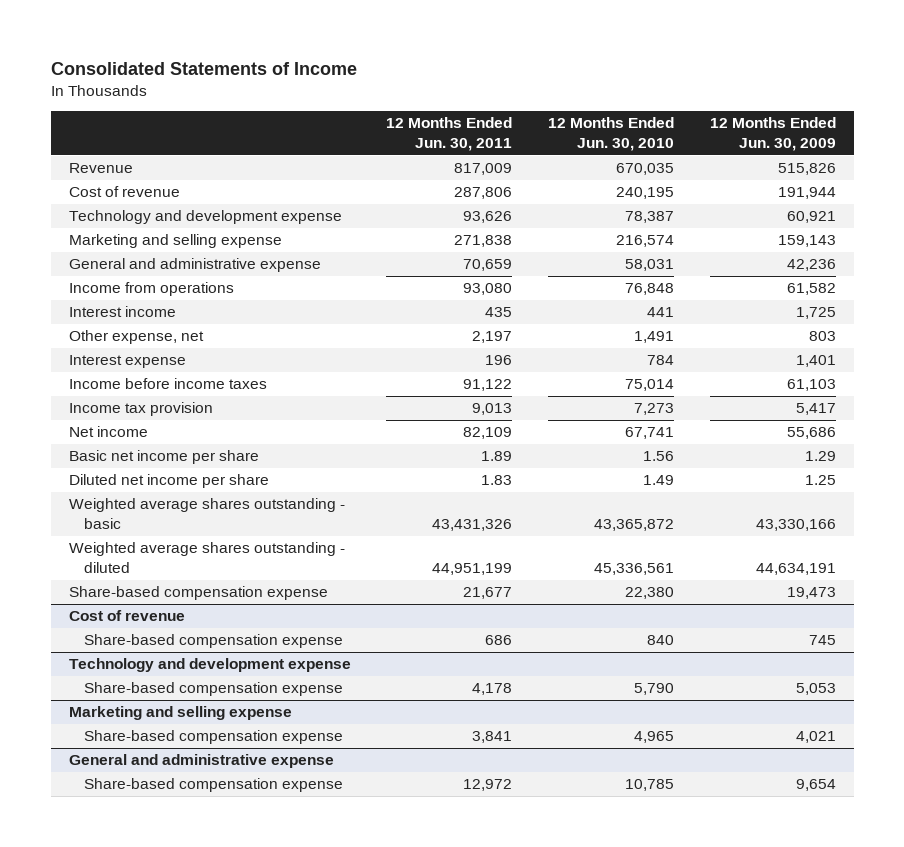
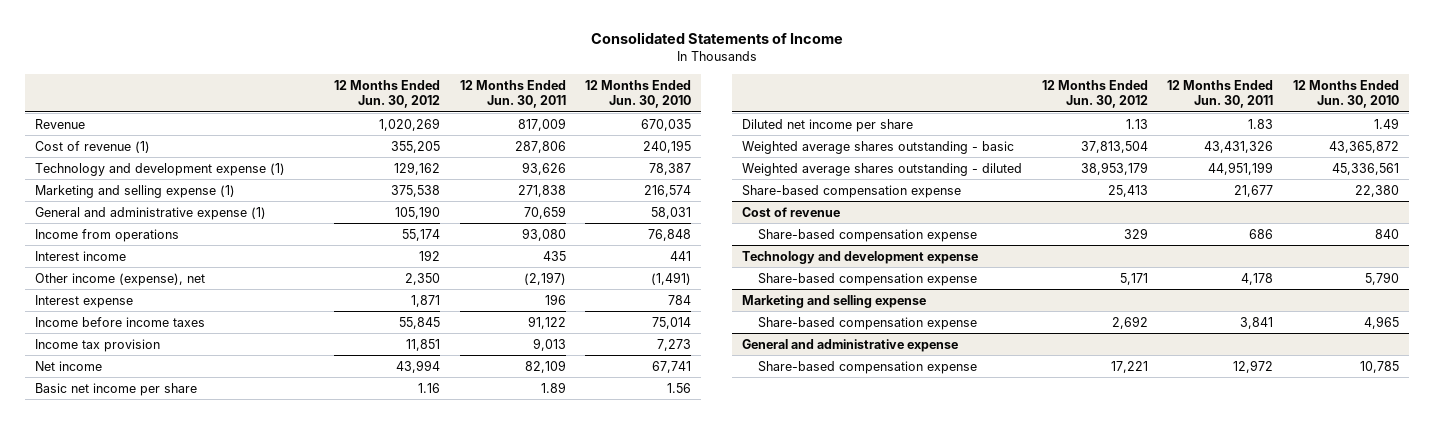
- | 12 Months Ended Jun. 30, 2011 | 12 Months Ended Jun. 30, 2010 | 12 Months Ended Jun. 30, 2009
+ | 12 Months Ended Jun. 30, 2012 | 12 Months Ended Jun. 30, 2011 | 12 Months Ended Jun. 30, 2010
- Cost of revenue | 287,806 | 240,195 | 191,944
- Technology and development expense | 93,626 | 78,387 | 60,921
- Marketing and selling expense | 271,838 | 216,574 | 159,143
- General and administrative expense | 70,659 | 58,031 | 42,236
+ Cost of revenue (1) | 355,205 | 287,806 | 240,195
+ Technology and development expense (1) | 129,162 | 93,626 | 78,387
+ Marketing and selling expense (1) | 375,538 | 271,838 | 216,574
+ General and administrative expense (1) | 105,190 | 70,659 | 58,031
- Other expense, net | 2,197 | 1,491 | 803
+ Other income (expense), net | 2,350 | (2,197) | (1,491)

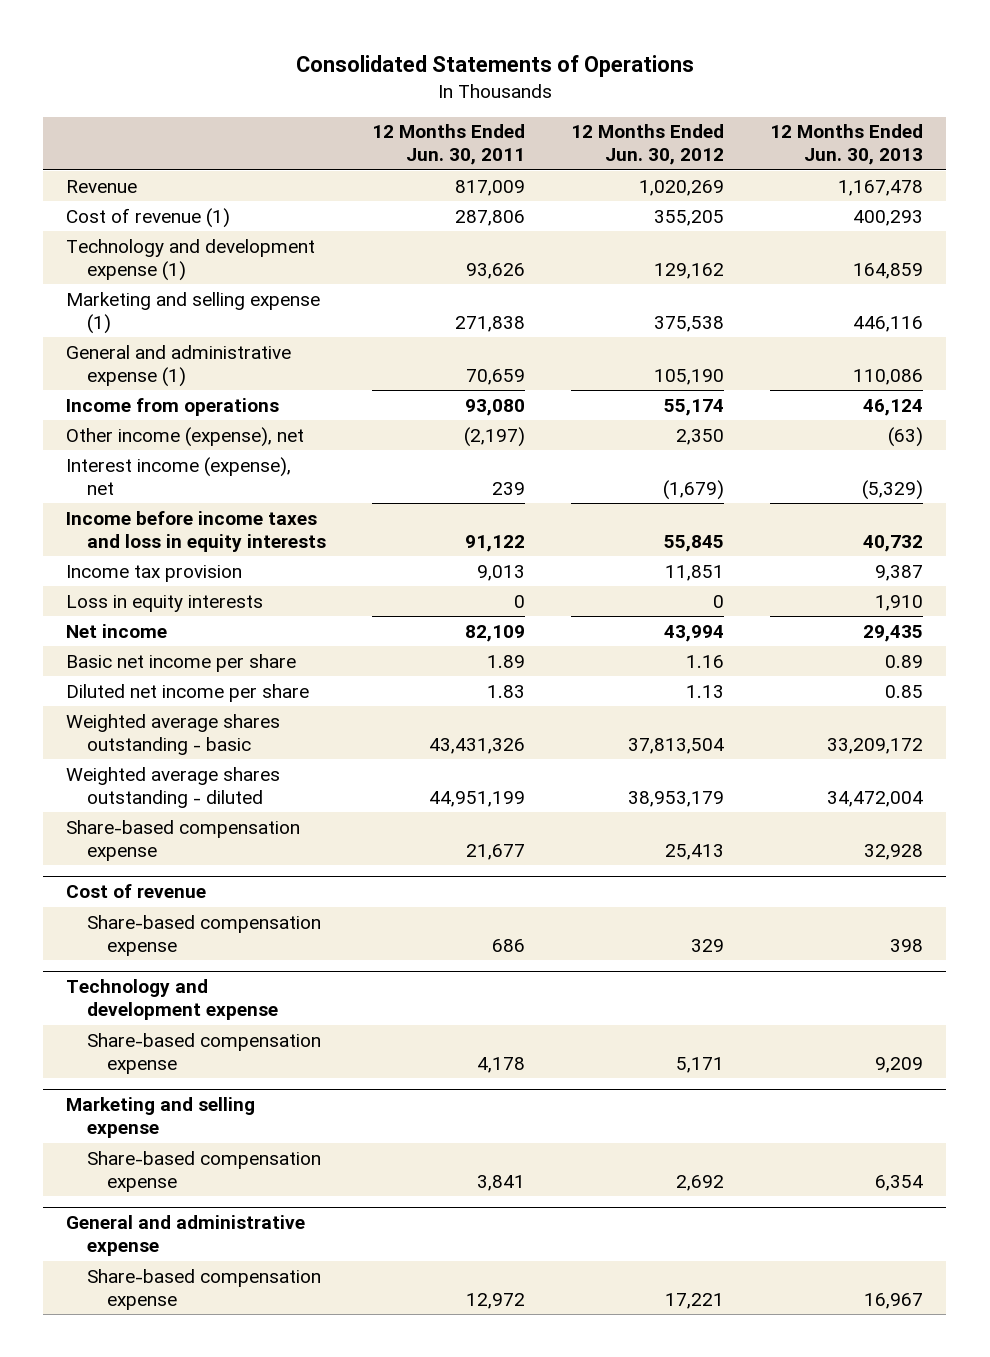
- Consolidated Statements of Income
+ Consolidated Statements of Operations
- | 12 Months Ended Jun. 30, 2012 | 12 Months Ended Jun. 30, 2011 | 12 Months Ended Jun. 30, 2010
+ | 12 Months Ended Jun. 30, 2011 | 12 Months Ended Jun. 30, 2012 | 12 Months Ended Jun. 30, 2013
- Interest income | 192 | 435 | 441
- Interest expense | 1,871 | 196 | 784
- Income before income taxes | 55,845 | 91,122 | 75,014
+ Interest income (expense), net | 239 | (1,679) | (5,329)
+ Income before income taxes and loss in equity interests | 91,122 | 55,845 | 40,732
+ Loss in equity interests | 0 | 0 | 1,910

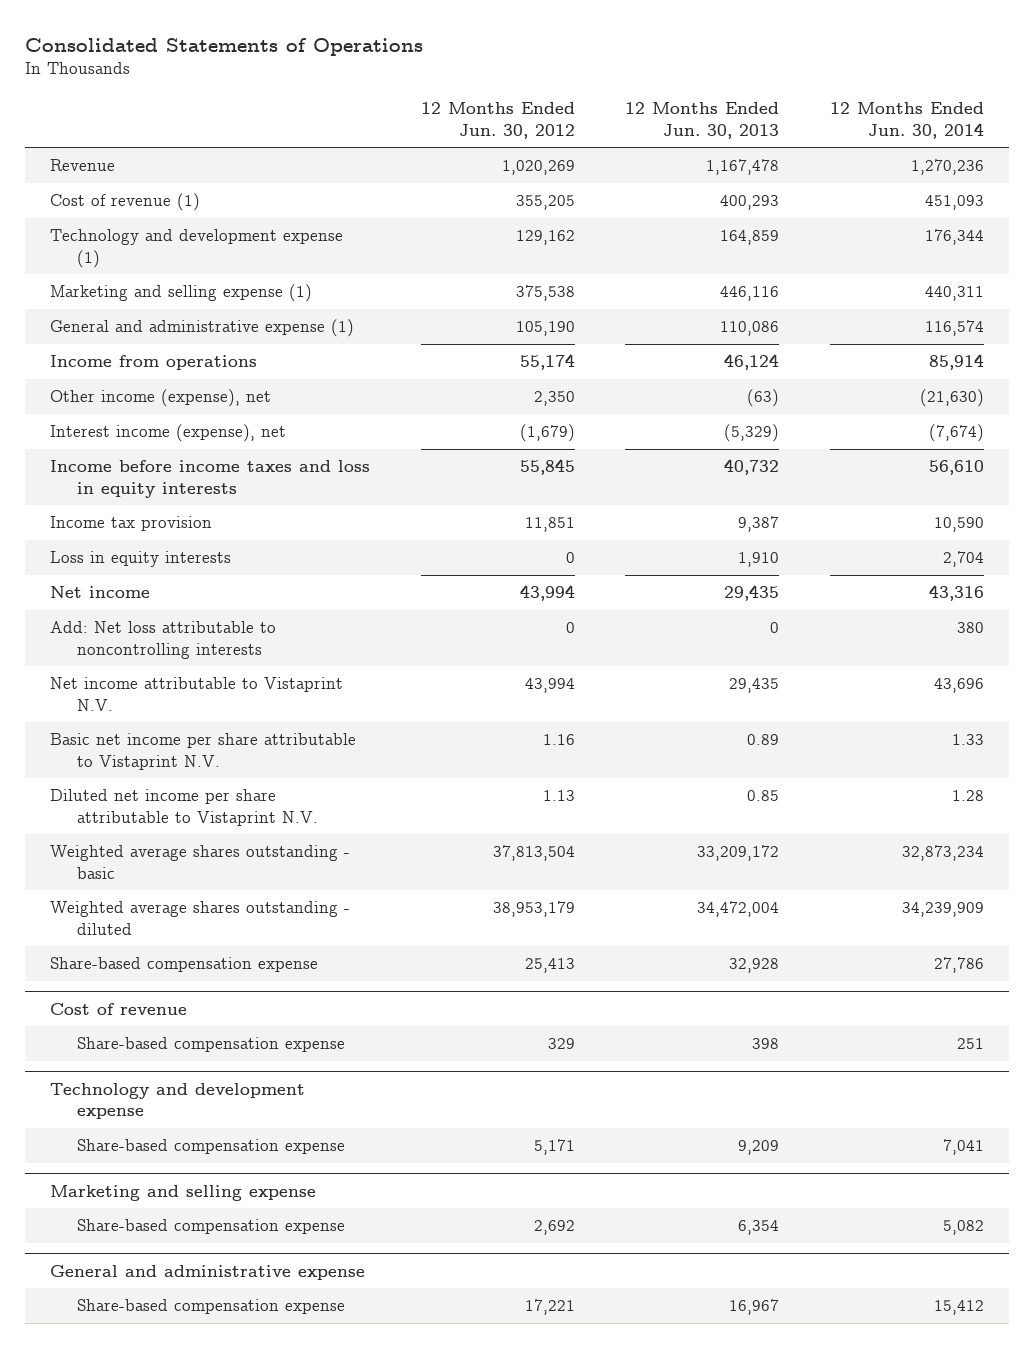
- | 12 Months Ended Jun. 30, 2011 | 12 Months Ended Jun. 30, 2012 | 12 Months Ended Jun. 30, 2013
+ | 12 Months Ended Jun. 30, 2012 | 12 Months Ended Jun. 30, 2013 | 12 Months Ended Jun. 30, 2014
- Basic net income per share | 1.89 | 1.16 | 0.89
- Diluted net income per share | 1.83 | 1.13 | 0.85
+ Add: Net loss attributable to noncontrolling interests | 0 | 0 | 380
+ Net income attributable to Vistaprint N.V. | 43,994 | 29,435 | 43,696
+ Basic net income per share attributable to Vistaprint N.V. | 1.16 | 0.89 | 1.33
+ Diluted net income per share attributable to Vistaprint N.V. | 1.13 | 0.85 | 1.28

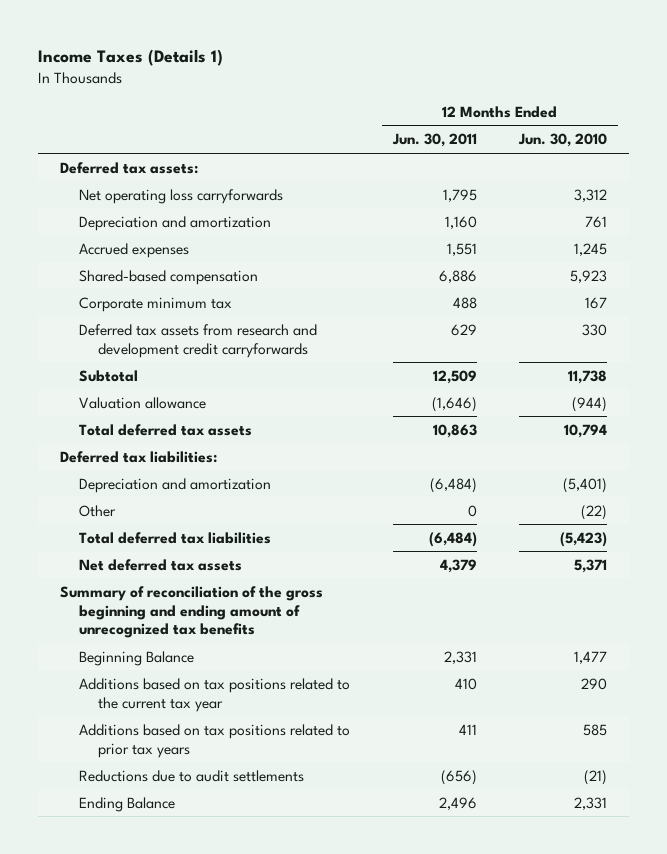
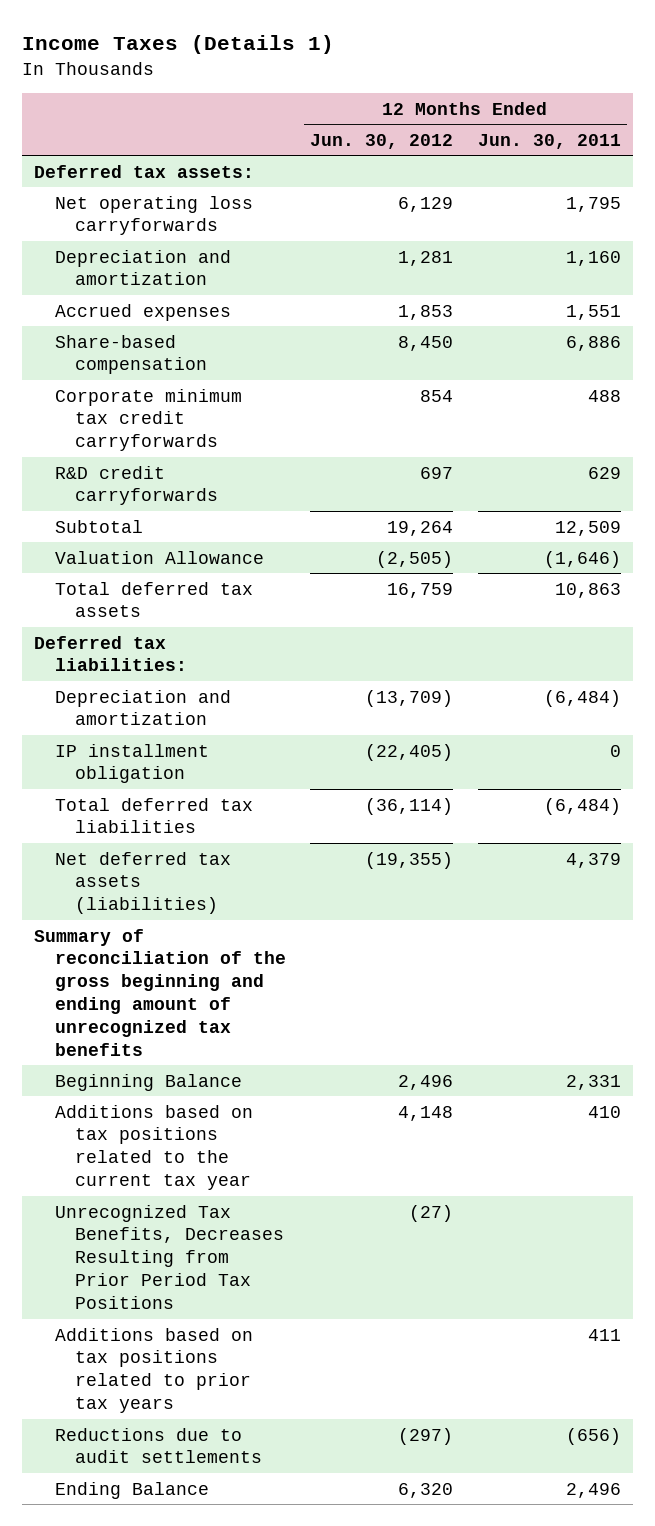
- | 12 Months Ended Jun. 30, 2011 | 12 Months Ended Jun. 30, 2010
+ | 12 Months Ended Jun. 30, 2012 | 12 Months Ended Jun. 30, 2011
- Shared-based compensation | 6,886 | 5,923
- Corporate minimum tax | 488 | 167
- Deferred tax assets from research and development credit carryforwards | 629 | 330
+ Share-based compensation | 8,450 | 6,886
+ Corporate minimum tax credit carryforwards | 854 | 488
+ R&D credit carryforwards | 697 | 629
- Valuation allowance | (1,646) | (944)
+ Valuation Allowance | (2,505) | (1,646)
- Other | 0 | (22)
+ IP installment obligation | (22,405) | 0
- Net deferred tax assets | 4,379 | 5,371
+ Net deferred tax assets (liabilities) | (19,355) | 4,379
+ Unrecognized Tax Benefits, Decreases Resulting from Prior Period Tax Positions | (27) |

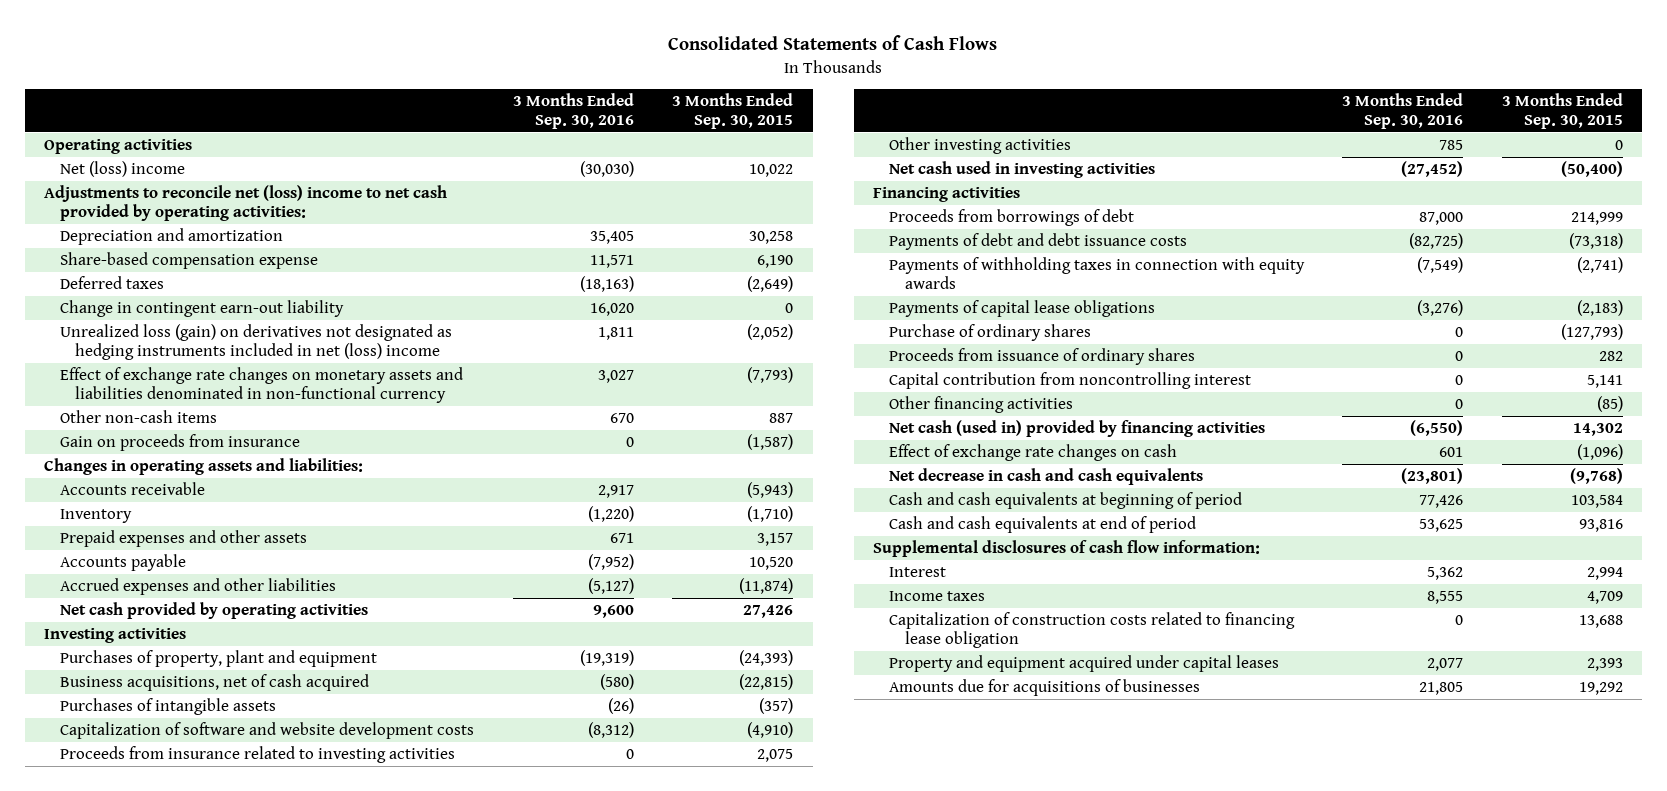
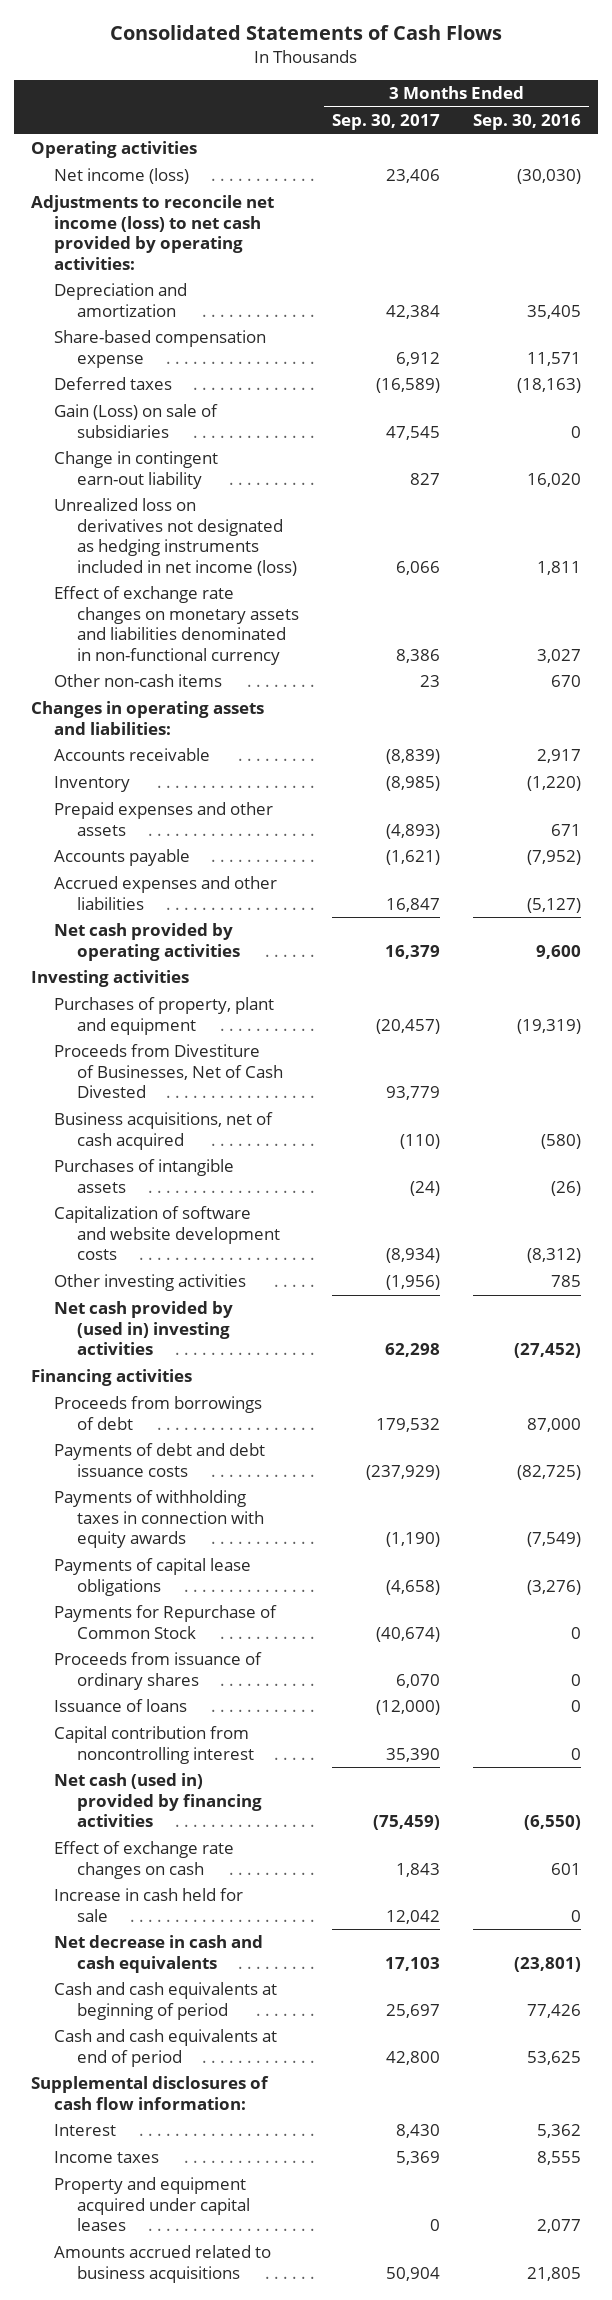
- | 3 Months Ended Sep. 30, 2016 | 3 Months Ended Sep. 30, 2015
+ | 3 Months Ended Sep. 30, 2017 | 3 Months Ended Sep. 30, 2016
- Net (loss) income | (30,030) | 10,022
- Adjustments to reconcile net (loss) income to net cash provided by operating activities:
+ Net income (loss) | 23,406 | (30,030)
+ Adjustments to reconcile net income (loss) to net cash provided by operating activities:
+ Gain (Loss) on sale of subsidiaries | 47,545 | 0
- Unrealized loss (gain) on derivatives not designated as hedging instruments included in net (loss) income | 1,811 | (2,052)
+ Unrealized loss on derivatives not designated as hedging instruments included in net income (loss) | 6,066 | 1,811
- Gain on proceeds from insurance | 0 | (1,587)
+ Proceeds from Divestiture of Businesses, Net of Cash Divested | 93,779 |
- Proceeds from insurance related to investing activities | 0 | 2,075
- Net cash used in investing activities | (27,452) | (50,400)
+ Net cash provided by (used in) investing activities | 62,298 | (27,452)
- Purchase of ordinary shares | 0 | (127,793)
+ Payments for Repurchase of Common Stock | (40,674) | 0
+ Issuance of loans | (12,000) | 0
- Other financing activities | 0 | (85)
+ Increase in cash held for sale | 12,042 | 0
- Capitalization of construction costs related to financing lease obligation | 0 | 13,688
- Amounts due for acquisitions of businesses | 21,805 | 19,292
+ Amounts accrued related to business acquisitions | 50,904 | 21,805

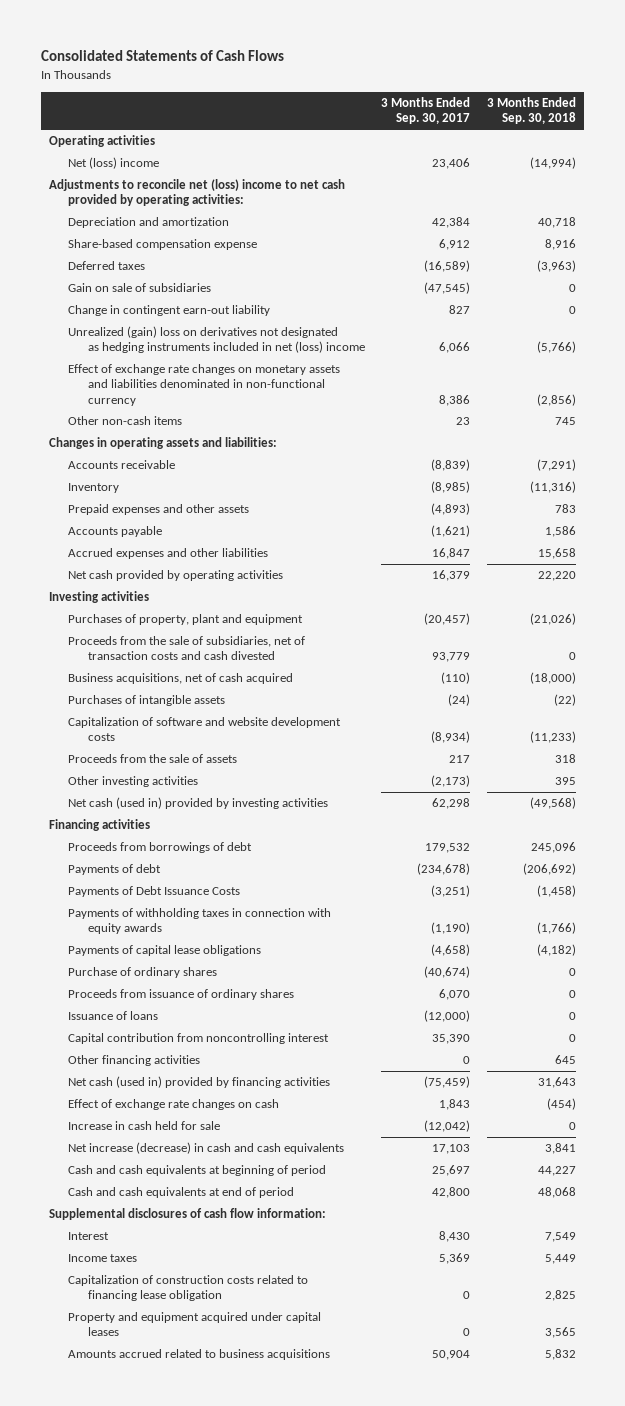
- | 3 Months Ended Sep. 30, 2017 | 3 Months Ended Sep. 30, 2016
+ | 3 Months Ended Sep. 30, 2017 | 3 Months Ended Sep. 30, 2018
- Net income (loss) | 23,406 | (30,030)
- Adjustments to reconcile net income (loss) to net cash provided by operating activities:
+ Net (loss) income | 23,406 | (14,994)
+ Adjustments to reconcile net (loss) income to net cash provided by operating activities:
- Gain (Loss) on sale of subsidiaries | 47,545 | 0
+ Gain on sale of subsidiaries | (47,545) | 0
- Unrealized loss on derivatives not designated as hedging instruments included in net income (loss) | 6,066 | 1,811
+ Unrealized (gain) loss on derivatives not designated as hedging instruments included in net (loss) income | 6,066 | (5,766)
- Proceeds from Divestiture of Businesses, Net of Cash Divested | 93,779 |
+ Proceeds from the sale of subsidiaries, net of transaction costs and cash divested | 93,779 | 0
- Other investing activities | (1,956) | 785
- Net cash provided by (used in) investing activities | 62,298 | (27,452)
+ Proceeds from the sale of assets | 217 | 318
+ Other investing activities | (2,173) | 395
+ Net cash (used in) provided by investing activities | 62,298 | (49,568)
- Payments of debt and debt issuance costs | (237,929) | (82,725)
+ Payments of debt | (234,678) | (206,692)
+ Payments of Debt Issuance Costs | (3,251) | (1,458)
- Payments for Repurchase of Common Stock | (40,674) | 0
+ Purchase of ordinary shares | (40,674) | 0
+ Other financing activities | 0 | 645
- Increase in cash held for sale | 12,042 | 0
- Net decrease in cash and cash equivalents | 17,103 | (23,801)
+ Increase in cash held for sale | (12,042) | 0
+ Net increase (decrease) in cash and cash equivalents | 17,103 | 3,841
+ Capitalization of construction costs related to financing lease obligation | 0 | 2,825

